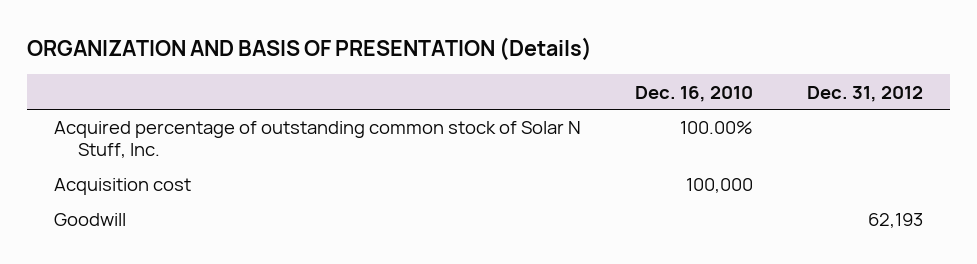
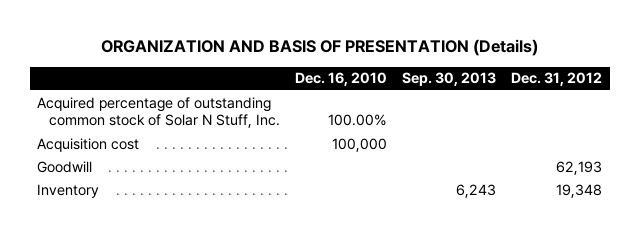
- | Dec. 16, 2010 | Dec. 31, 2012
+ | Dec. 16, 2010 | Sep. 30, 2013 | Dec. 31, 2012
+ Inventory | | 6,243 | 19,348

